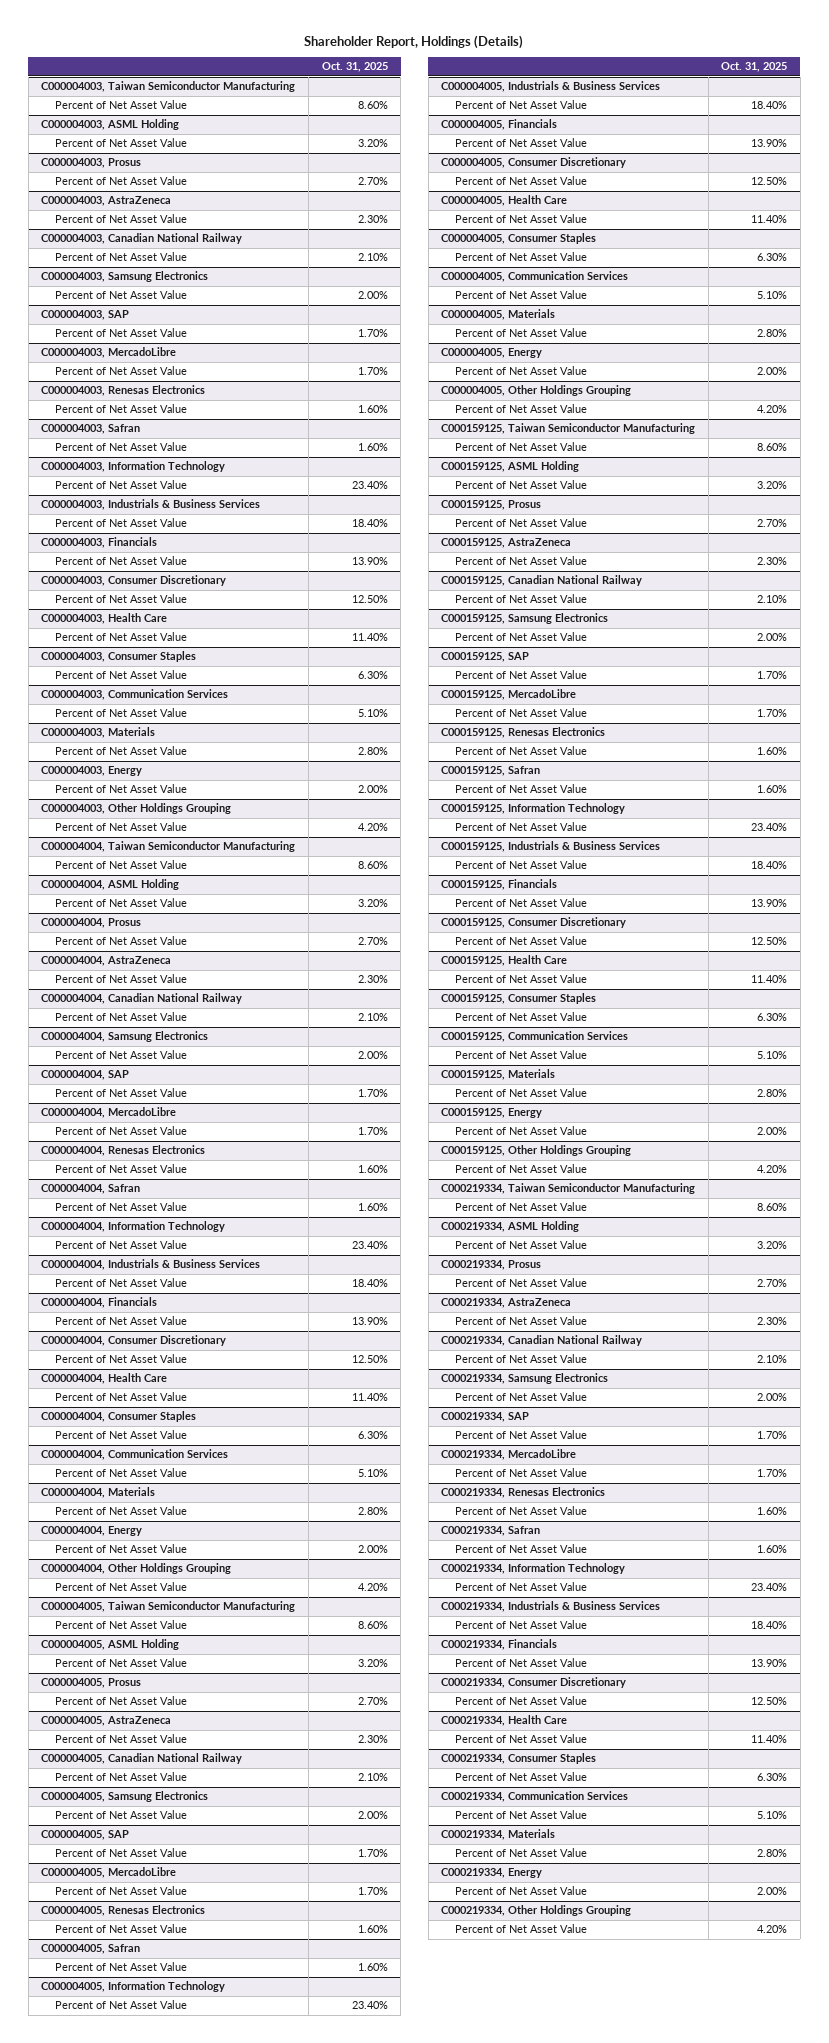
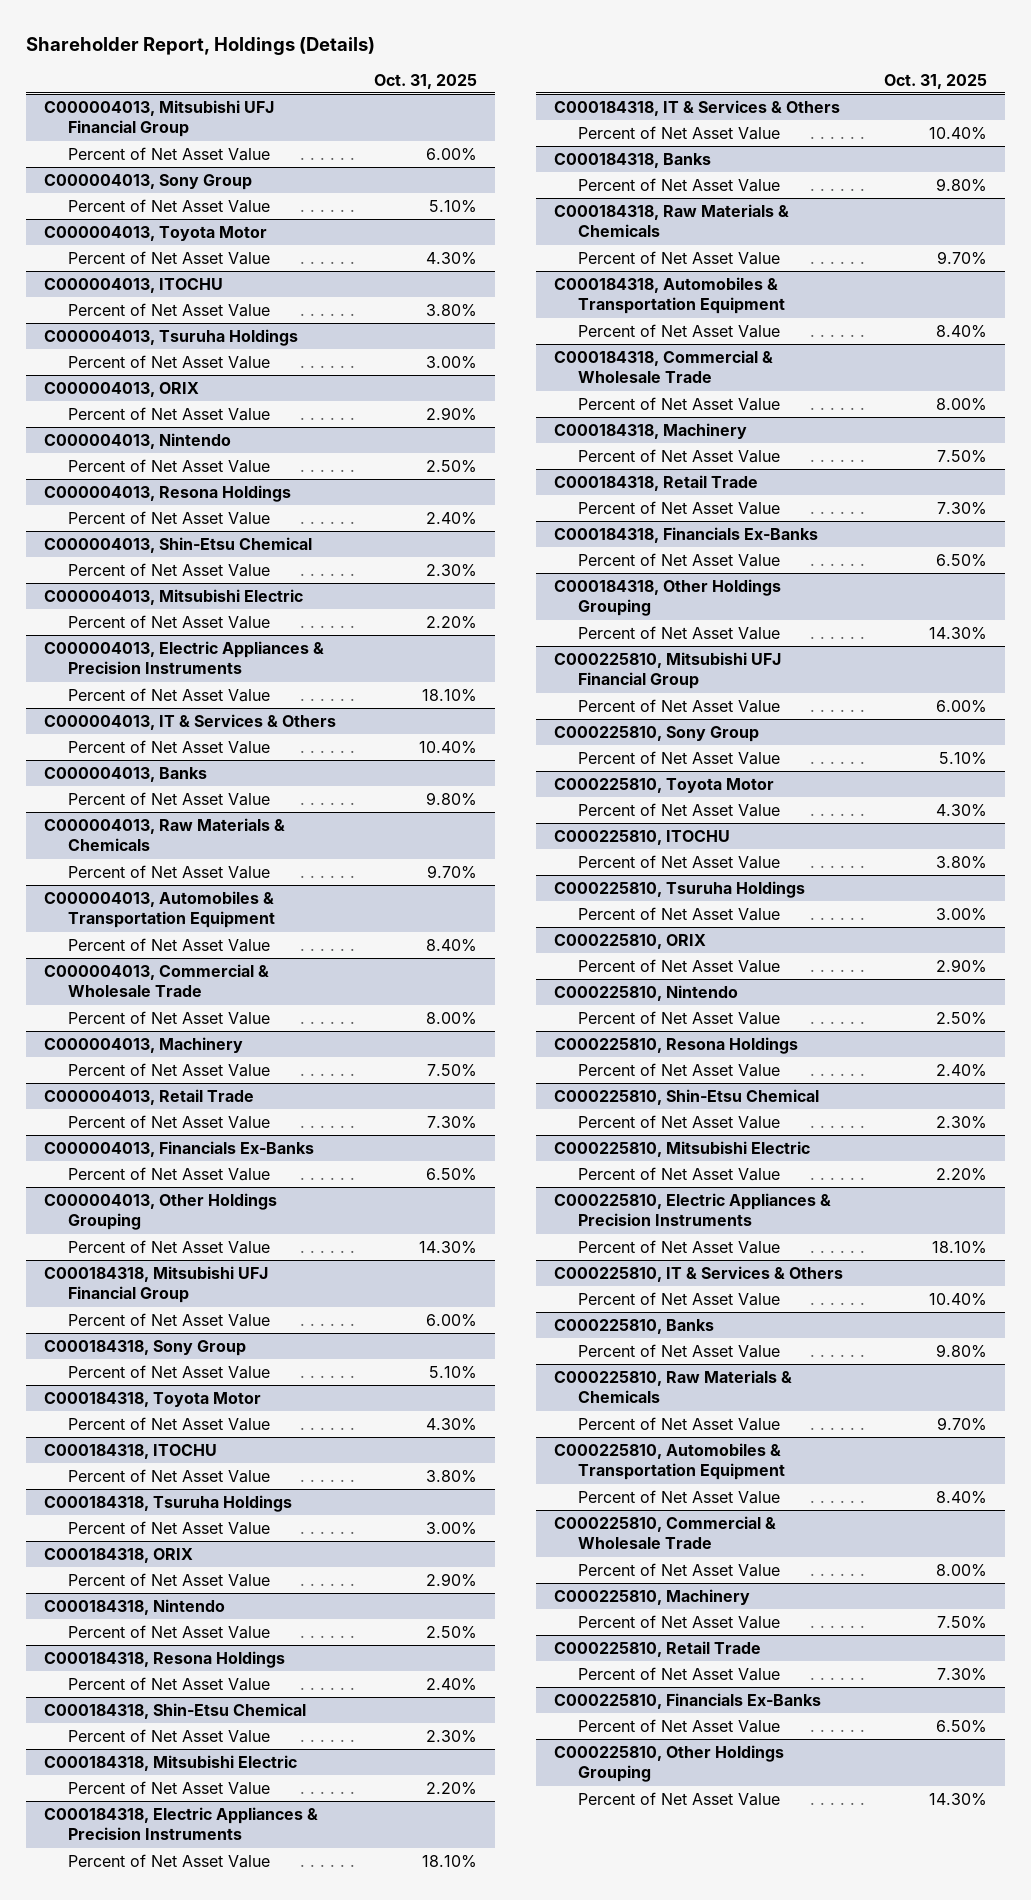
- C000004003, Taiwan Semiconductor Manufacturing
- Percent of Net Asset Value | 8.60%
- C000004003, ASML Holding
- Percent of Net Asset Value | 3.20%
- C000004003, Prosus
- Percent of Net Asset Value | 2.70%
- C000004003, AstraZeneca
- Percent of Net Asset Value | 2.30%
- C000004003, Canadian National Railway
- Percent of Net Asset Value | 2.10%
- C000004003, Samsung Electronics
- Percent of Net Asset Value | 2.00%
- C000004003, SAP
- Percent of Net Asset Value | 1.70%
- C000004003, MercadoLibre
- Percent of Net Asset Value | 1.70%
- C000004003, Renesas Electronics
- Percent of Net Asset Value | 1.60%
- C000004003, Safran
- Percent of Net Asset Value | 1.60%
- C000004003, Information Technology
- Percent of Net Asset Value | 23.40%
- C000004003, Industrials & Business Services
- Percent of Net Asset Value | 18.40%
- C000004003, Financials
- Percent of Net Asset Value | 13.90%
- C000004003, Consumer Discretionary
- Percent of Net Asset Value | 12.50%
- C000004003, Health Care
- Percent of Net Asset Value | 11.40%
- C000004003, Consumer Staples
- Percent of Net Asset Value | 6.30%
- C000004003, Communication Services
- Percent of Net Asset Value | 5.10%
- C000004003, Materials
- Percent of Net Asset Value | 2.80%
- C000004003, Energy
- Percent of Net Asset Value | 2.00%
- C000004003, Other Holdings Grouping
- Percent of Net Asset Value | 4.20%
- C000004004, Taiwan Semiconductor Manufacturing
- Percent of Net Asset Value | 8.60%
- C000004004, ASML Holding
- Percent of Net Asset Value | 3.20%
- C000004004, Prosus
- Percent of Net Asset Value | 2.70%
- C000004004, AstraZeneca
- Percent of Net Asset Value | 2.30%
- C000004004, Canadian National Railway
- Percent of Net Asset Value | 2.10%
- C000004004, Samsung Electronics
- Percent of Net Asset Value | 2.00%
- C000004004, SAP
- Percent of Net Asset Value | 1.70%
- C000004004, MercadoLibre
- Percent of Net Asset Value | 1.70%
- C000004004, Renesas Electronics
- Percent of Net Asset Value | 1.60%
- C000004004, Safran
- Percent of Net Asset Value | 1.60%
- C000004004, Information Technology
- Percent of Net Asset Value | 23.40%
- C000004004, Industrials & Business Services
- Percent of Net Asset Value | 18.40%
- C000004004, Financials
- Percent of Net Asset Value | 13.90%
- C000004004, Consumer Discretionary
- Percent of Net Asset Value | 12.50%
- C000004004, Health Care
- Percent of Net Asset Value | 11.40%
- C000004004, Consumer Staples
- Percent of Net Asset Value | 6.30%
- C000004004, Communication Services
+ C000004013, Mitsubishi UFJ Financial Group
+ Percent of Net Asset Value | 6.00%
+ C000004013, Sony Group
- C000004004, Materials
- Percent of Net Asset Value | 2.80%
- C000004004, Energy
- Percent of Net Asset Value | 2.00%
- C000004004, Other Holdings Grouping
- Percent of Net Asset Value | 4.20%
- C000004005, Taiwan Semiconductor Manufacturing
- Percent of Net Asset Value | 8.60%
- C000004005, ASML Holding
- Percent of Net Asset Value | 3.20%
- C000004005, Prosus
- Percent of Net Asset Value | 2.70%
- C000004005, AstraZeneca
+ C000004013, Toyota Motor
+ Percent of Net Asset Value | 4.30%
+ C000004013, ITOCHU
+ Percent of Net Asset Value | 3.80%
+ C000004013, Tsuruha Holdings
+ Percent of Net Asset Value | 3.00%
+ C000004013, ORIX
+ Percent of Net Asset Value | 2.90%
+ C000004013, Nintendo
+ Percent of Net Asset Value | 2.50%
+ C000004013, Resona Holdings
+ Percent of Net Asset Value | 2.40%
+ C000004013, Shin-Etsu Chemical
- C000004005, Canadian National Railway
- Percent of Net Asset Value | 2.10%
- C000004005, Samsung Electronics
- Percent of Net Asset Value | 2.00%
- C000004005, SAP
- Percent of Net Asset Value | 1.70%
- C000004005, MercadoLibre
- Percent of Net Asset Value | 1.70%
- C000004005, Renesas Electronics
- Percent of Net Asset Value | 1.60%
- C000004005, Safran
- Percent of Net Asset Value | 1.60%
- C000004005, Information Technology
- Percent of Net Asset Value | 23.40%
- C000004005, Industrials & Business Services
- Percent of Net Asset Value | 18.40%
- C000004005, Financials
- Percent of Net Asset Value | 13.90%
- C000004005, Consumer Discretionary
- Percent of Net Asset Value | 12.50%
- C000004005, Health Care
- Percent of Net Asset Value | 11.40%
- C000004005, Consumer Staples
- Percent of Net Asset Value | 6.30%
- C000004005, Communication Services
+ C000004013, Mitsubishi Electric
+ Percent of Net Asset Value | 2.20%
+ C000004013, Electric Appliances & Precision Instruments
+ Percent of Net Asset Value | 18.10%
+ C000004013, IT & Services & Others
+ Percent of Net Asset Value | 10.40%
+ C000004013, Banks
+ Percent of Net Asset Value | 9.80%
+ C000004013, Raw Materials & Chemicals
+ Percent of Net Asset Value | 9.70%
+ C000004013, Automobiles & Transportation Equipment
+ Percent of Net Asset Value | 8.40%
+ C000004013, Commercial & Wholesale Trade
+ Percent of Net Asset Value | 8.00%
+ C000004013, Machinery
+ Percent of Net Asset Value | 7.50%
+ C000004013, Retail Trade
+ Percent of Net Asset Value | 7.30%
+ C000004013, Financials Ex-Banks
+ Percent of Net Asset Value | 6.50%
+ C000004013, Other Holdings Grouping
+ Percent of Net Asset Value | 14.30%
+ C000184318, Mitsubishi UFJ Financial Group
+ Percent of Net Asset Value | 6.00%
+ C000184318, Sony Group
- C000004005, Materials
- Percent of Net Asset Value | 2.80%
- C000004005, Energy
- Percent of Net Asset Value | 2.00%
- C000004005, Other Holdings Grouping
- Percent of Net Asset Value | 4.20%
- C000159125, Taiwan Semiconductor Manufacturing
- Percent of Net Asset Value | 8.60%
- C000159125, ASML Holding
- Percent of Net Asset Value | 3.20%
- C000159125, Prosus
- Percent of Net Asset Value | 2.70%
- C000159125, AstraZeneca
+ C000184318, Toyota Motor
+ Percent of Net Asset Value | 4.30%
+ C000184318, ITOCHU
+ Percent of Net Asset Value | 3.80%
+ C000184318, Tsuruha Holdings
+ Percent of Net Asset Value | 3.00%
+ C000184318, ORIX
+ Percent of Net Asset Value | 2.90%
+ C000184318, Nintendo
+ Percent of Net Asset Value | 2.50%
+ C000184318, Resona Holdings
+ Percent of Net Asset Value | 2.40%
+ C000184318, Shin-Etsu Chemical
- C000159125, Canadian National Railway
- Percent of Net Asset Value | 2.10%
- C000159125, Samsung Electronics
- Percent of Net Asset Value | 2.00%
- C000159125, SAP
- Percent of Net Asset Value | 1.70%
- C000159125, MercadoLibre
- Percent of Net Asset Value | 1.70%
- C000159125, Renesas Electronics
- Percent of Net Asset Value | 1.60%
- C000159125, Safran
- Percent of Net Asset Value | 1.60%
- C000159125, Information Technology
- Percent of Net Asset Value | 23.40%
- C000159125, Industrials & Business Services
- Percent of Net Asset Value | 18.40%
- C000159125, Financials
- Percent of Net Asset Value | 13.90%
- C000159125, Consumer Discretionary
- Percent of Net Asset Value | 12.50%
- C000159125, Health Care
- Percent of Net Asset Value | 11.40%
- C000159125, Consumer Staples
- Percent of Net Asset Value | 6.30%
- C000159125, Communication Services
+ C000184318, Mitsubishi Electric
+ Percent of Net Asset Value | 2.20%
+ C000184318, Electric Appliances & Precision Instruments
+ Percent of Net Asset Value | 18.10%
+ C000184318, IT & Services & Others
+ Percent of Net Asset Value | 10.40%
+ C000184318, Banks
+ Percent of Net Asset Value | 9.80%
+ C000184318, Raw Materials & Chemicals
+ Percent of Net Asset Value | 9.70%
+ C000184318, Automobiles & Transportation Equipment
+ Percent of Net Asset Value | 8.40%
+ C000184318, Commercial & Wholesale Trade
+ Percent of Net Asset Value | 8.00%
+ C000184318, Machinery
+ Percent of Net Asset Value | 7.50%
+ C000184318, Retail Trade
+ Percent of Net Asset Value | 7.30%
+ C000184318, Financials Ex-Banks
+ Percent of Net Asset Value | 6.50%
+ C000184318, Other Holdings Grouping
+ Percent of Net Asset Value | 14.30%
+ C000225810, Mitsubishi UFJ Financial Group
+ Percent of Net Asset Value | 6.00%
+ C000225810, Sony Group
- C000159125, Materials
- Percent of Net Asset Value | 2.80%
- C000159125, Energy
- Percent of Net Asset Value | 2.00%
- C000159125, Other Holdings Grouping
- Percent of Net Asset Value | 4.20%
- C000219334, Taiwan Semiconductor Manufacturing
- Percent of Net Asset Value | 8.60%
- C000219334, ASML Holding
- Percent of Net Asset Value | 3.20%
- C000219334, Prosus
- Percent of Net Asset Value | 2.70%
- C000219334, AstraZeneca
+ C000225810, Toyota Motor
+ Percent of Net Asset Value | 4.30%
+ C000225810, ITOCHU
+ Percent of Net Asset Value | 3.80%
+ C000225810, Tsuruha Holdings
+ Percent of Net Asset Value | 3.00%
+ C000225810, ORIX
+ Percent of Net Asset Value | 2.90%
+ C000225810, Nintendo
+ Percent of Net Asset Value | 2.50%
+ C000225810, Resona Holdings
+ Percent of Net Asset Value | 2.40%
+ C000225810, Shin-Etsu Chemical
- C000219334, Canadian National Railway
- Percent of Net Asset Value | 2.10%
- C000219334, Samsung Electronics
- Percent of Net Asset Value | 2.00%
- C000219334, SAP
- Percent of Net Asset Value | 1.70%
- C000219334, MercadoLibre
- Percent of Net Asset Value | 1.70%
- C000219334, Renesas Electronics
- Percent of Net Asset Value | 1.60%
- C000219334, Safran
- Percent of Net Asset Value | 1.60%
- C000219334, Information Technology
- Percent of Net Asset Value | 23.40%
- C000219334, Industrials & Business Services
- Percent of Net Asset Value | 18.40%
- C000219334, Financials
- Percent of Net Asset Value | 13.90%
- C000219334, Consumer Discretionary
- Percent of Net Asset Value | 12.50%
- C000219334, Health Care
- Percent of Net Asset Value | 11.40%
- C000219334, Consumer Staples
- Percent of Net Asset Value | 6.30%
- C000219334, Communication Services
- Percent of Net Asset Value | 5.10%
- C000219334, Materials
- Percent of Net Asset Value | 2.80%
- C000219334, Energy
- Percent of Net Asset Value | 2.00%
- C000219334, Other Holdings Grouping
- Percent of Net Asset Value | 4.20%
+ C000225810, Mitsubishi Electric
+ Percent of Net Asset Value | 2.20%
+ C000225810, Electric Appliances & Precision Instruments
+ Percent of Net Asset Value | 18.10%
+ C000225810, IT & Services & Others
+ Percent of Net Asset Value | 10.40%
+ C000225810, Banks
+ Percent of Net Asset Value | 9.80%
+ C000225810, Raw Materials & Chemicals
+ Percent of Net Asset Value | 9.70%
+ C000225810, Automobiles & Transportation Equipment
+ Percent of Net Asset Value | 8.40%
+ C000225810, Commercial & Wholesale Trade
+ Percent of Net Asset Value | 8.00%
+ C000225810, Machinery
+ Percent of Net Asset Value | 7.50%
+ C000225810, Retail Trade
+ Percent of Net Asset Value | 7.30%
+ C000225810, Financials Ex-Banks
+ Percent of Net Asset Value | 6.50%
+ C000225810, Other Holdings Grouping
+ Percent of Net Asset Value | 14.30%

